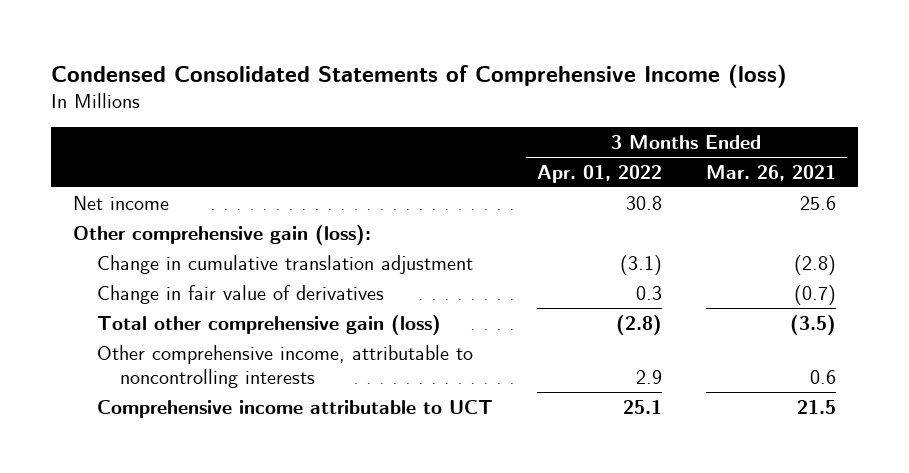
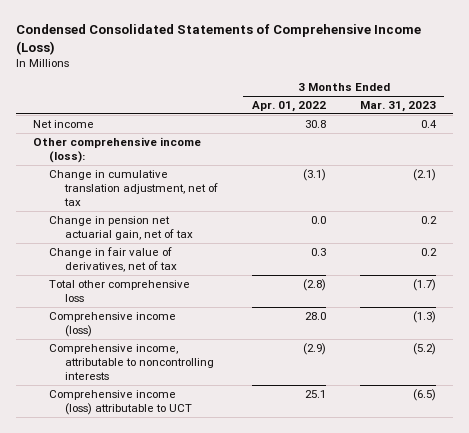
- Condensed Consolidated Statements of Comprehensive Income (loss)
+ Condensed Consolidated Statements of Comprehensive Income (Loss)
- | 3 Months Ended Apr. 01, 2022 | 3 Months Ended Mar. 26, 2021
+ | 3 Months Ended Apr. 01, 2022 | 3 Months Ended Mar. 31, 2023
- Other comprehensive gain (loss):
- Change in cumulative translation adjustment | (3.1) | (2.8)
- Change in fair value of derivatives | 0.3 | (0.7)
- Total other comprehensive gain (loss) | (2.8) | (3.5)
- Other comprehensive income, attributable to noncontrolling interests | 2.9 | 0.6
- Comprehensive income attributable to UCT | 25.1 | 21.5
+ Other comprehensive income (loss):
+ Change in cumulative translation adjustment, net of tax | (3.1) | (2.1)
+ Change in pension net actuarial gain, net of tax | 0.0 | 0.2
+ Change in fair value of derivatives, net of tax | 0.3 | 0.2
+ Total other comprehensive loss | (2.8) | (1.7)
+ Comprehensive income (loss) | 28.0 | (1.3)
+ Comprehensive income, attributable to noncontrolling interests | (2.9) | (5.2)
+ Comprehensive income (loss) attributable to UCT | 25.1 | (6.5)

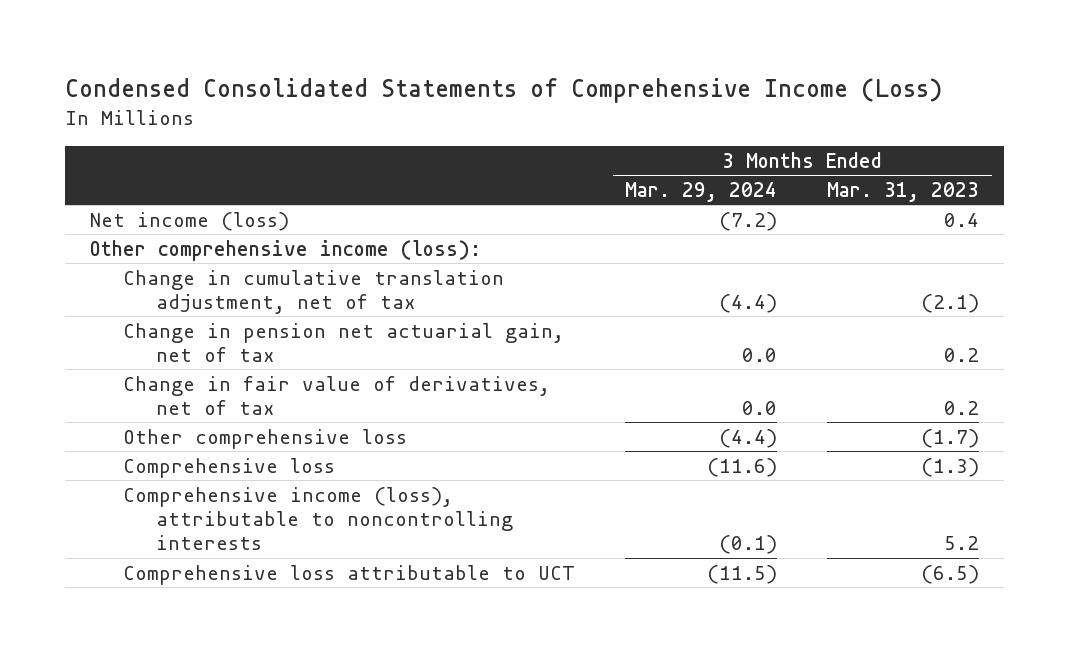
- | 3 Months Ended Apr. 01, 2022 | 3 Months Ended Mar. 31, 2023
+ | 3 Months Ended Mar. 29, 2024 | 3 Months Ended Mar. 31, 2023
- Net income | 30.8 | 0.4
+ Net income (loss) | (7.2) | 0.4
- Total other comprehensive loss | (2.8) | (1.7)
- Comprehensive income (loss) | 28.0 | (1.3)
- Comprehensive income, attributable to noncontrolling interests | (2.9) | (5.2)
- Comprehensive income (loss) attributable to UCT | 25.1 | (6.5)
+ Other comprehensive loss | (4.4) | (1.7)
+ Comprehensive loss | (11.6) | (1.3)
+ Comprehensive income (loss), attributable to noncontrolling interests | (0.1) | 5.2
+ Comprehensive loss attributable to UCT | (11.5) | (6.5)

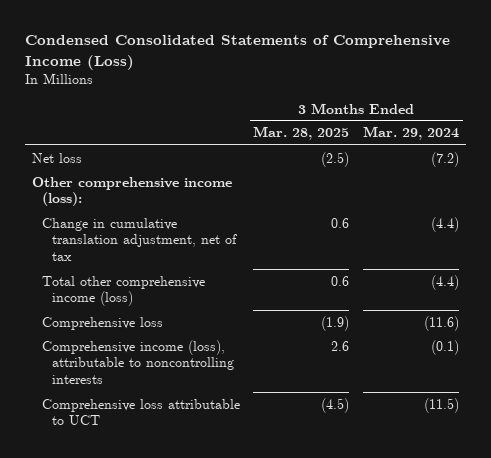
- | 3 Months Ended Mar. 29, 2024 | 3 Months Ended Mar. 31, 2023
+ | 3 Months Ended Mar. 28, 2025 | 3 Months Ended Mar. 29, 2024
- Net income (loss) | (7.2) | 0.4
+ Net loss | (2.5) | (7.2)
- Change in pension net actuarial gain, net of tax | 0.0 | 0.2
- Change in fair value of derivatives, net of tax | 0.0 | 0.2
- Other comprehensive loss | (4.4) | (1.7)
+ Total other comprehensive income (loss) | 0.6 | (4.4)

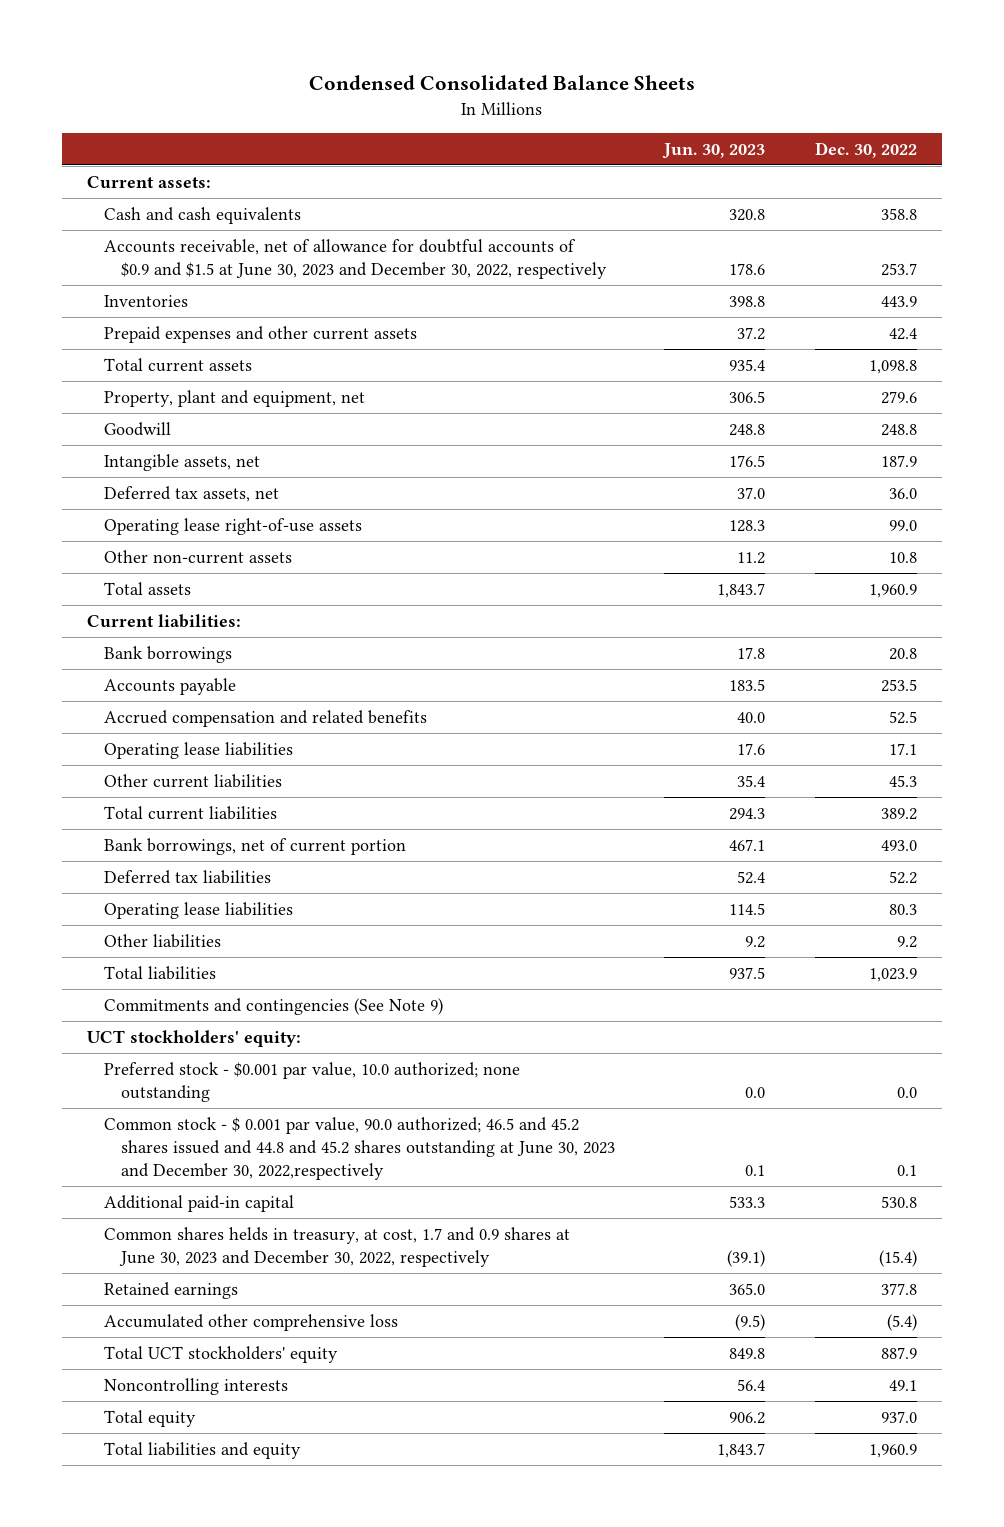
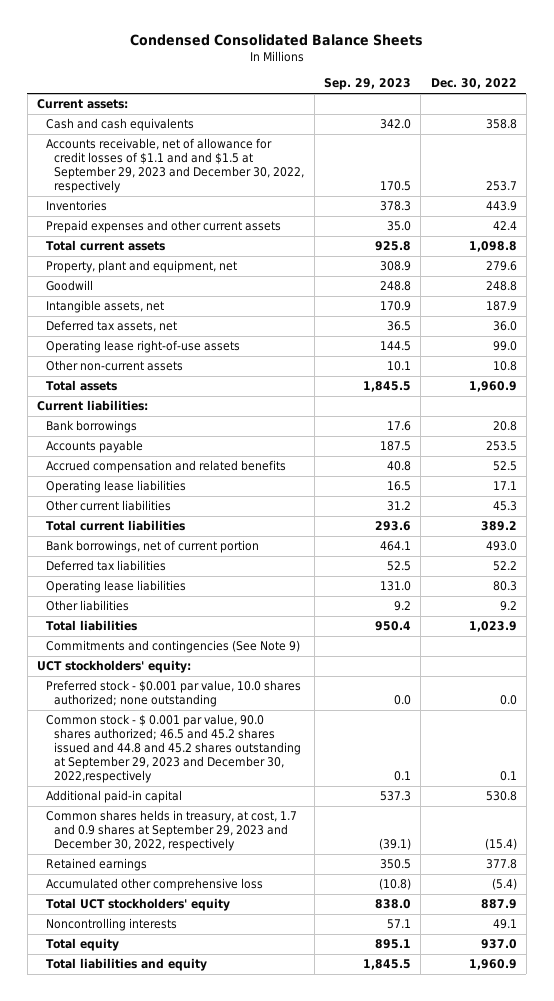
- | Jun. 30, 2023 | Dec. 30, 2022
+ | Sep. 29, 2023 | Dec. 30, 2022
- Accounts receivable, net of allowance for doubtful accounts of $0.9 and $1.5 at June 30, 2023 and December 30, 2022, respectively | 178.6 | 253.7
+ Accounts receivable, net of allowance for credit losses of $1.1 and and $1.5 at September 29, 2023 and December 30, 2022, respectively | 170.5 | 253.7
- Preferred stock - $0.001 par value, 10.0 authorized; none outstanding | 0.0 | 0.0
- Common stock - $ 0.001 par value, 90.0 authorized; 46.5 and 45.2 shares issued and 44.8 and 45.2 shares outstanding at June 30, 2023 and December 30, 2022,respectively | 0.1 | 0.1
+ Preferred stock - $0.001 par value, 10.0 shares authorized; none outstanding | 0.0 | 0.0
+ Common stock - $ 0.001 par value, 90.0 shares authorized; 46.5 and 45.2 shares issued and 44.8 and 45.2 shares outstanding at September 29, 2023 and December 30, 2022,respectively | 0.1 | 0.1
- Common shares helds in treasury, at cost, 1.7 and 0.9 shares at June 30, 2023 and December 30, 2022, respectively | (39.1) | (15.4)
+ Common shares helds in treasury, at cost, 1.7 and 0.9 shares at September 29, 2023 and December 30, 2022, respectively | (39.1) | (15.4)

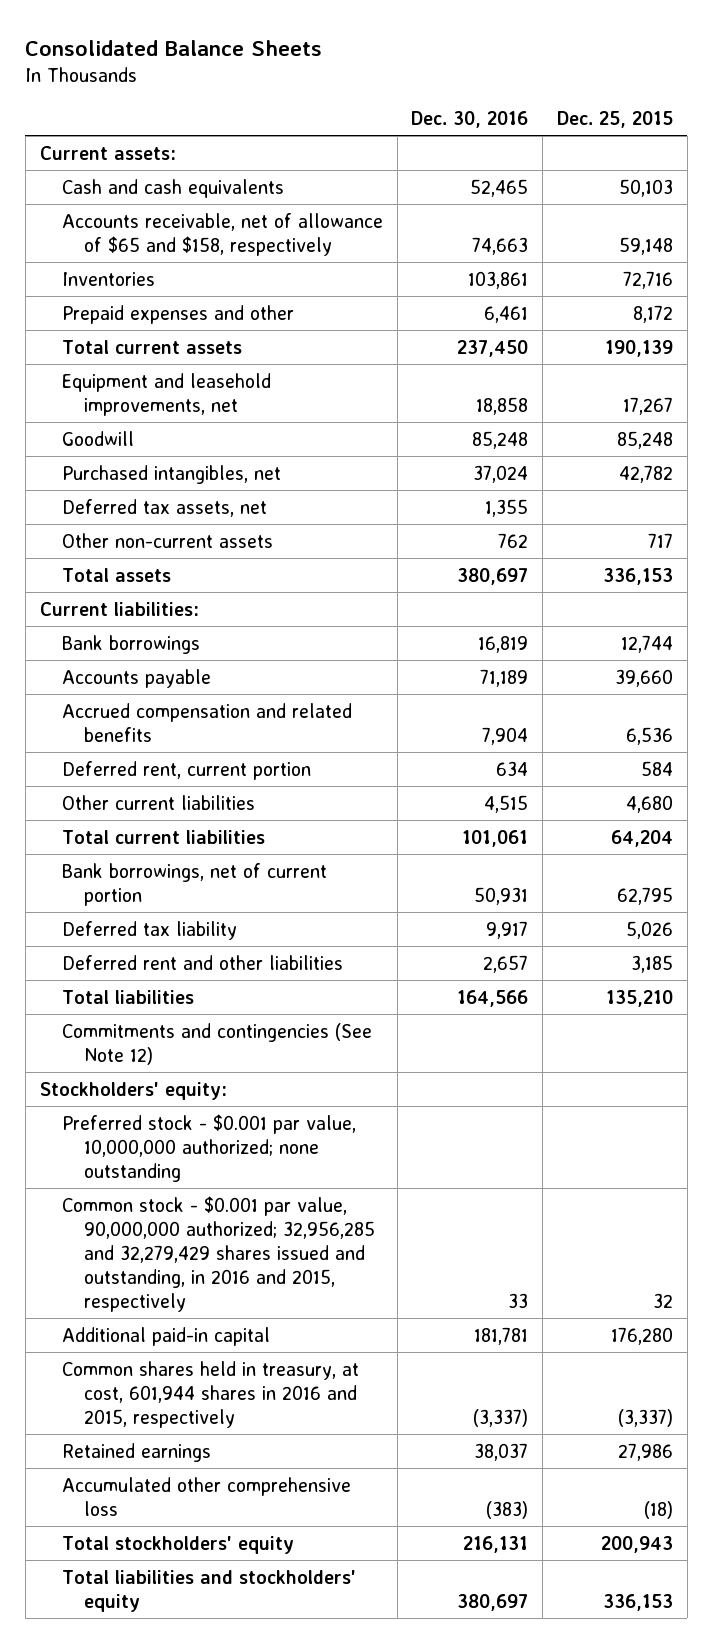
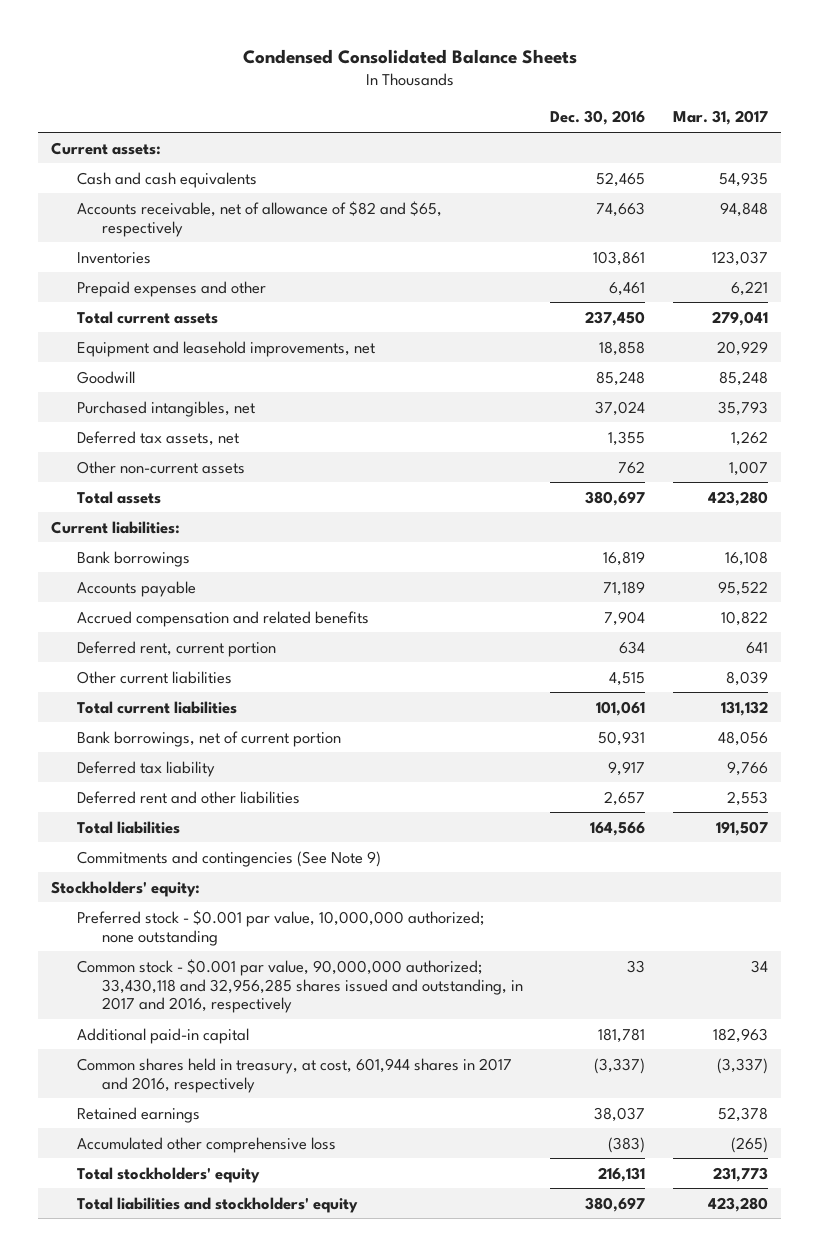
- Consolidated Balance Sheets
+ Condensed Consolidated Balance Sheets
- | Dec. 30, 2016 | Dec. 25, 2015
+ | Dec. 30, 2016 | Mar. 31, 2017
- Accounts receivable, net of allowance of $65 and $158, respectively | 74,663 | 59,148
+ Accounts receivable, net of allowance of $82 and $65, respectively | 74,663 | 94,848
- Commitments and contingencies (See Note 12)
+ Commitments and contingencies (See Note 9)
- Common stock - $0.001 par value, 90,000,000 authorized; 32,956,285 and 32,279,429 shares issued and outstanding, in 2016 and 2015, respectively | 33 | 32
+ Common stock - $0.001 par value, 90,000,000 authorized; 33,430,118 and 32,956,285 shares issued and outstanding, in 2017 and 2016, respectively | 33 | 34
- Common shares held in treasury, at cost, 601,944 shares in 2016 and 2015, respectively | (3,337) | (3,337)
+ Common shares held in treasury, at cost, 601,944 shares in 2017 and 2016, respectively | (3,337) | (3,337)

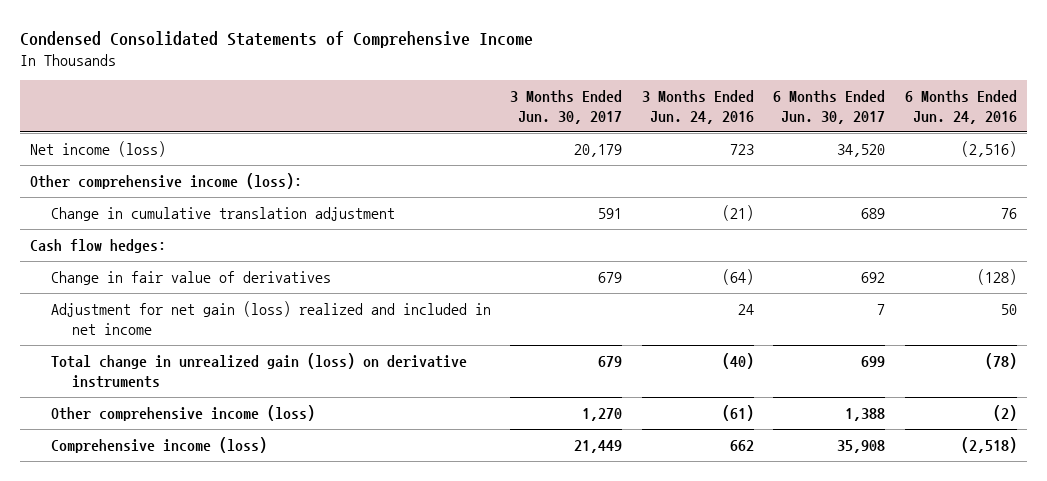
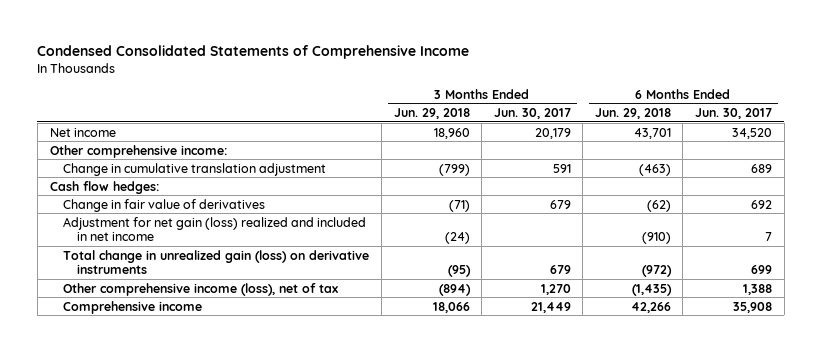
- | 3 Months Ended Jun. 30, 2017 | 3 Months Ended Jun. 24, 2016 | 6 Months Ended Jun. 30, 2017 | 6 Months Ended Jun. 24, 2016
+ | 3 Months Ended Jun. 29, 2018 | 3 Months Ended Jun. 30, 2017 | 6 Months Ended Jun. 29, 2018 | 6 Months Ended Jun. 30, 2017
- Net income (loss) | 20,179 | 723 | 34,520 | (2,516)
- Other comprehensive income (loss):
+ Net income | 18,960 | 20,179 | 43,701 | 34,520
+ Other comprehensive income:
- Other comprehensive income (loss) | 1,270 | (61) | 1,388 | (2)
- Comprehensive income (loss) | 21,449 | 662 | 35,908 | (2,518)
+ Other comprehensive income (loss), net of tax | (894) | 1,270 | (1,435) | 1,388
+ Comprehensive income | 18,066 | 21,449 | 42,266 | 35,908

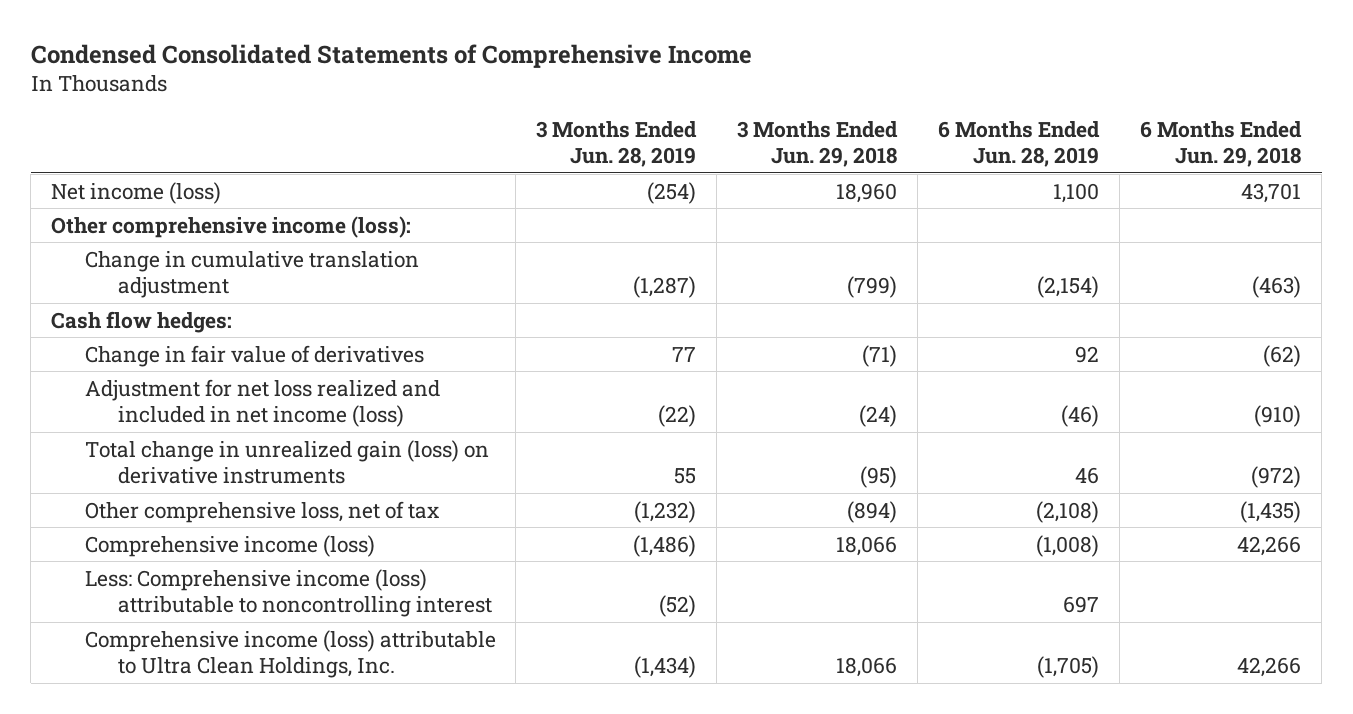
- | 3 Months Ended Jun. 29, 2018 | 3 Months Ended Jun. 30, 2017 | 6 Months Ended Jun. 29, 2018 | 6 Months Ended Jun. 30, 2017
+ | 3 Months Ended Jun. 28, 2019 | 3 Months Ended Jun. 29, 2018 | 6 Months Ended Jun. 28, 2019 | 6 Months Ended Jun. 29, 2018
- Net income | 18,960 | 20,179 | 43,701 | 34,520
- Other comprehensive income:
+ Net income (loss) | (254) | 18,960 | 1,100 | 43,701
+ Other comprehensive income (loss):
- Adjustment for net gain (loss) realized and included in net income | (24) | | (910) | 7
+ Adjustment for net loss realized and included in net income (loss) | (22) | (24) | (46) | (910)
- Other comprehensive income (loss), net of tax | (894) | 1,270 | (1,435) | 1,388
- Comprehensive income | 18,066 | 21,449 | 42,266 | 35,908
+ Other comprehensive loss, net of tax | (1,232) | (894) | (2,108) | (1,435)
+ Comprehensive income (loss) | (1,486) | 18,066 | (1,008) | 42,266
+ Less: Comprehensive income (loss) attributable to noncontrolling interest | (52) | | 697 |
+ Comprehensive income (loss) attributable to Ultra Clean Holdings, Inc. | (1,434) | 18,066 | (1,705) | 42,266

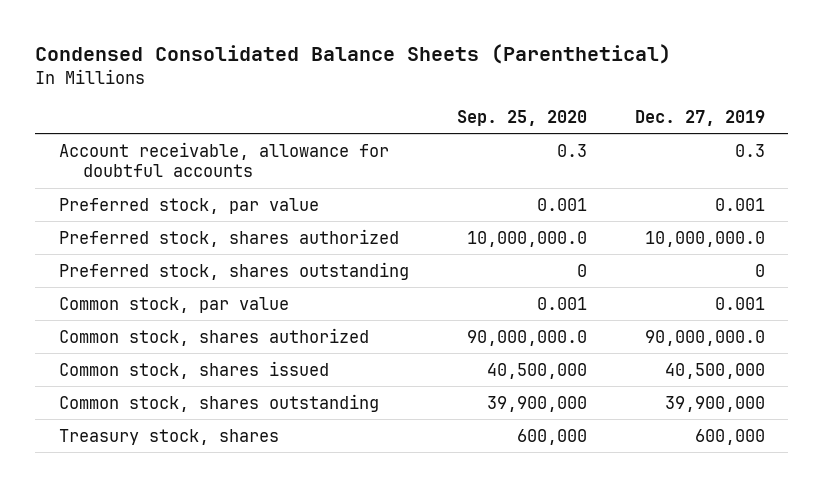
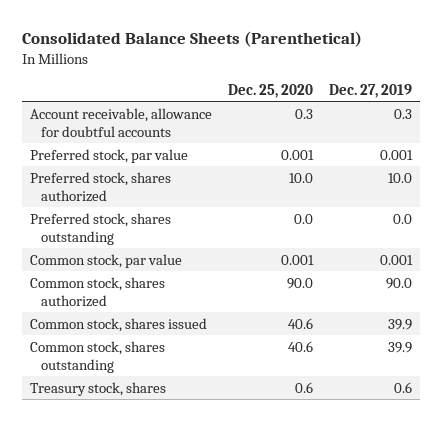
- Condensed Consolidated Balance Sheets (Parenthetical)
+ Consolidated Balance Sheets (Parenthetical)
- | Sep. 25, 2020 | Dec. 27, 2019
+ | Dec. 25, 2020 | Dec. 27, 2019
- Preferred stock, shares authorized | 10,000,000.0 | 10,000,000.0
- Preferred stock, shares outstanding | 0 | 0
+ Preferred stock, shares authorized | 10.0 | 10.0
+ Preferred stock, shares outstanding | 0.0 | 0.0
- Common stock, shares authorized | 90,000,000.0 | 90,000,000.0
- Common stock, shares issued | 40,500,000 | 40,500,000
- Common stock, shares outstanding | 39,900,000 | 39,900,000
- Treasury stock, shares | 600,000 | 600,000
+ Common stock, shares authorized | 90.0 | 90.0
+ Common stock, shares issued | 40.6 | 39.9
+ Common stock, shares outstanding | 40.6 | 39.9
+ Treasury stock, shares | 0.6 | 0.6

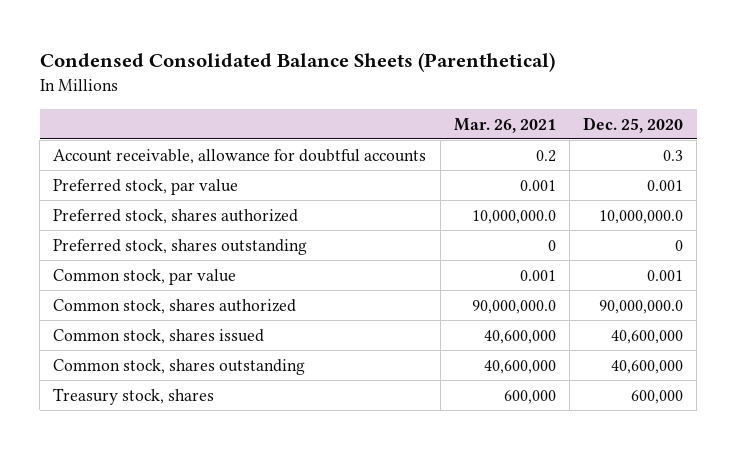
- Consolidated Balance Sheets (Parenthetical)
+ Condensed Consolidated Balance Sheets (Parenthetical)
- | Dec. 25, 2020 | Dec. 27, 2019
+ | Mar. 26, 2021 | Dec. 25, 2020
- Preferred stock, shares authorized | 10.0 | 10.0
- Preferred stock, shares outstanding | 0.0 | 0.0
+ Preferred stock, shares authorized | 10,000,000.0 | 10,000,000.0
+ Preferred stock, shares outstanding | 0 | 0
- Common stock, shares authorized | 90.0 | 90.0
- Common stock, shares issued | 40.6 | 39.9
- Common stock, shares outstanding | 40.6 | 39.9
- Treasury stock, shares | 0.6 | 0.6
+ Common stock, shares authorized | 90,000,000.0 | 90,000,000.0
+ Common stock, shares issued | 40,600,000 | 40,600,000
+ Common stock, shares outstanding | 40,600,000 | 40,600,000
+ Treasury stock, shares | 600,000 | 600,000

